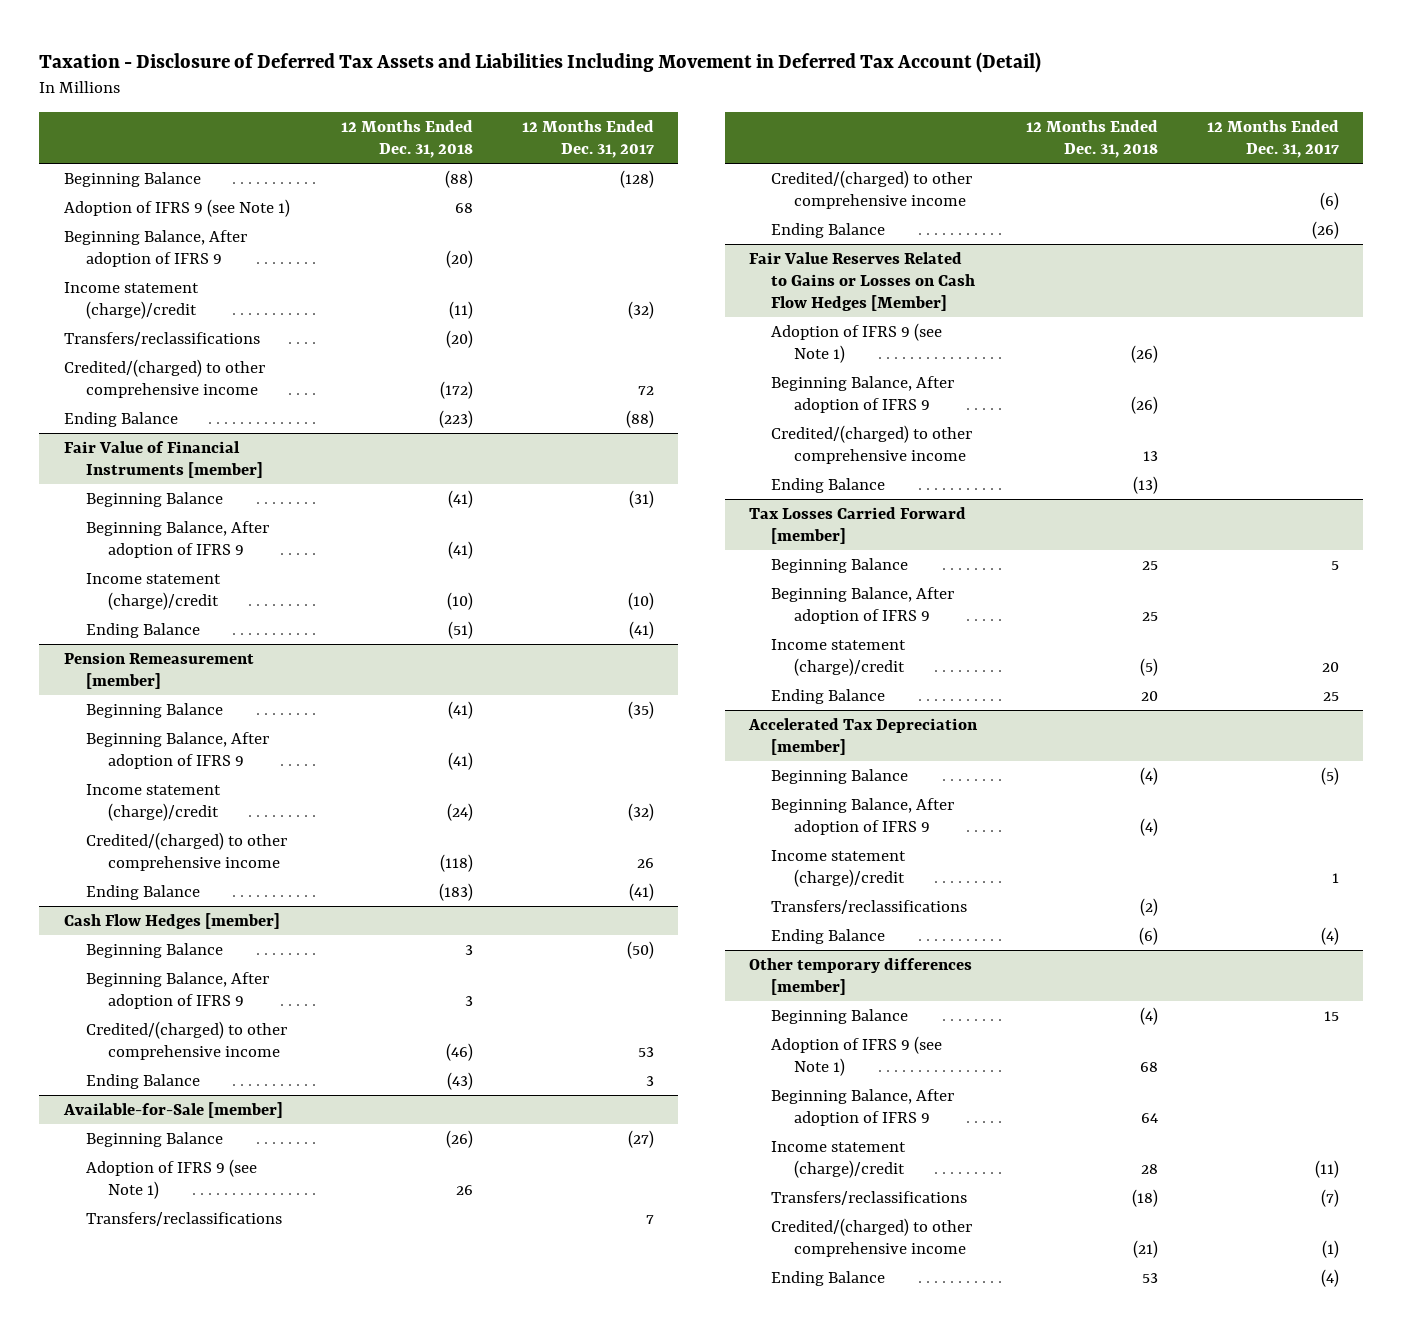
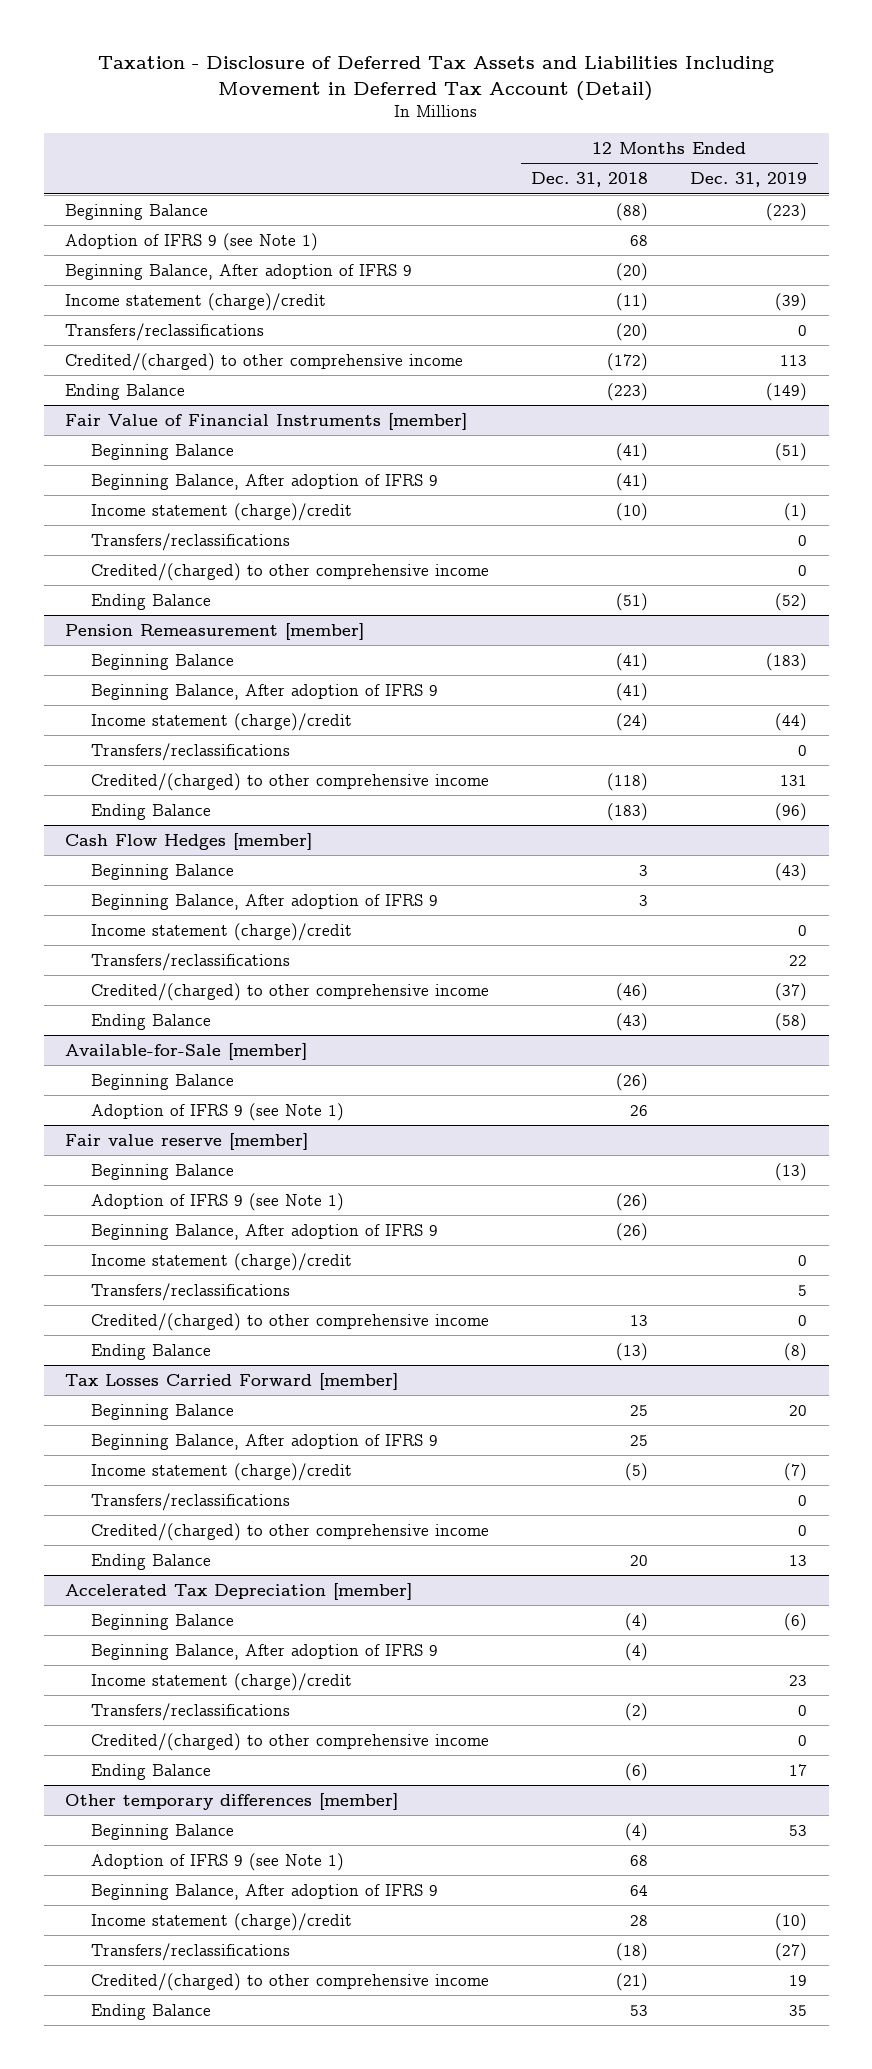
- | 12 Months Ended Dec. 31, 2018 | 12 Months Ended Dec. 31, 2017
+ | 12 Months Ended Dec. 31, 2018 | 12 Months Ended Dec. 31, 2019
@ Fair Value of Financial Instruments [member]
+ Transfers/reclassifications | | 0
+ Credited/(charged) to other comprehensive income | | 0
@ Pension Remeasurement [member]
+ Transfers/reclassifications | | 0
@ Cash Flow Hedges [member]
+ Income statement (charge)/credit | | 0
+ Transfers/reclassifications | | 22
@ Available-for-Sale [member]
- Transfers/reclassifications | | 7
- Credited/(charged) to other comprehensive income | | (6)
- Ending Balance | | (26)
- Fair Value Reserves Related to Gains or Losses on Cash Flow Hedges [Member]
+ Fair value reserve [member]
+ Beginning Balance | | (13)
+ Income statement (charge)/credit | | 0
+ Transfers/reclassifications | | 5
@ Tax Losses Carried Forward [member]
+ Transfers/reclassifications | | 0
+ Credited/(charged) to other comprehensive income | | 0
@ Accelerated Tax Depreciation [member]
+ Credited/(charged) to other comprehensive income | | 0

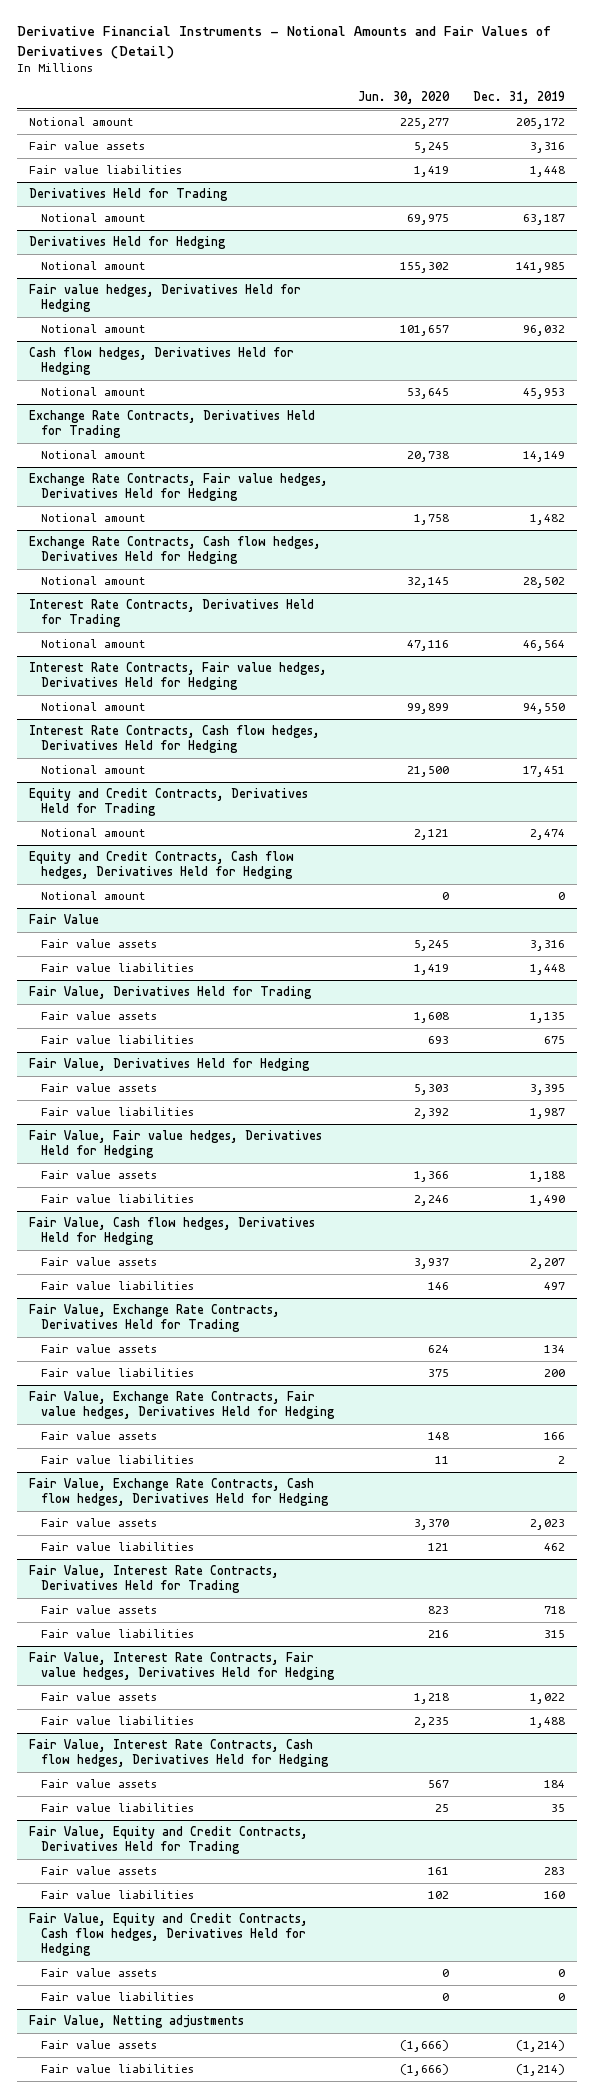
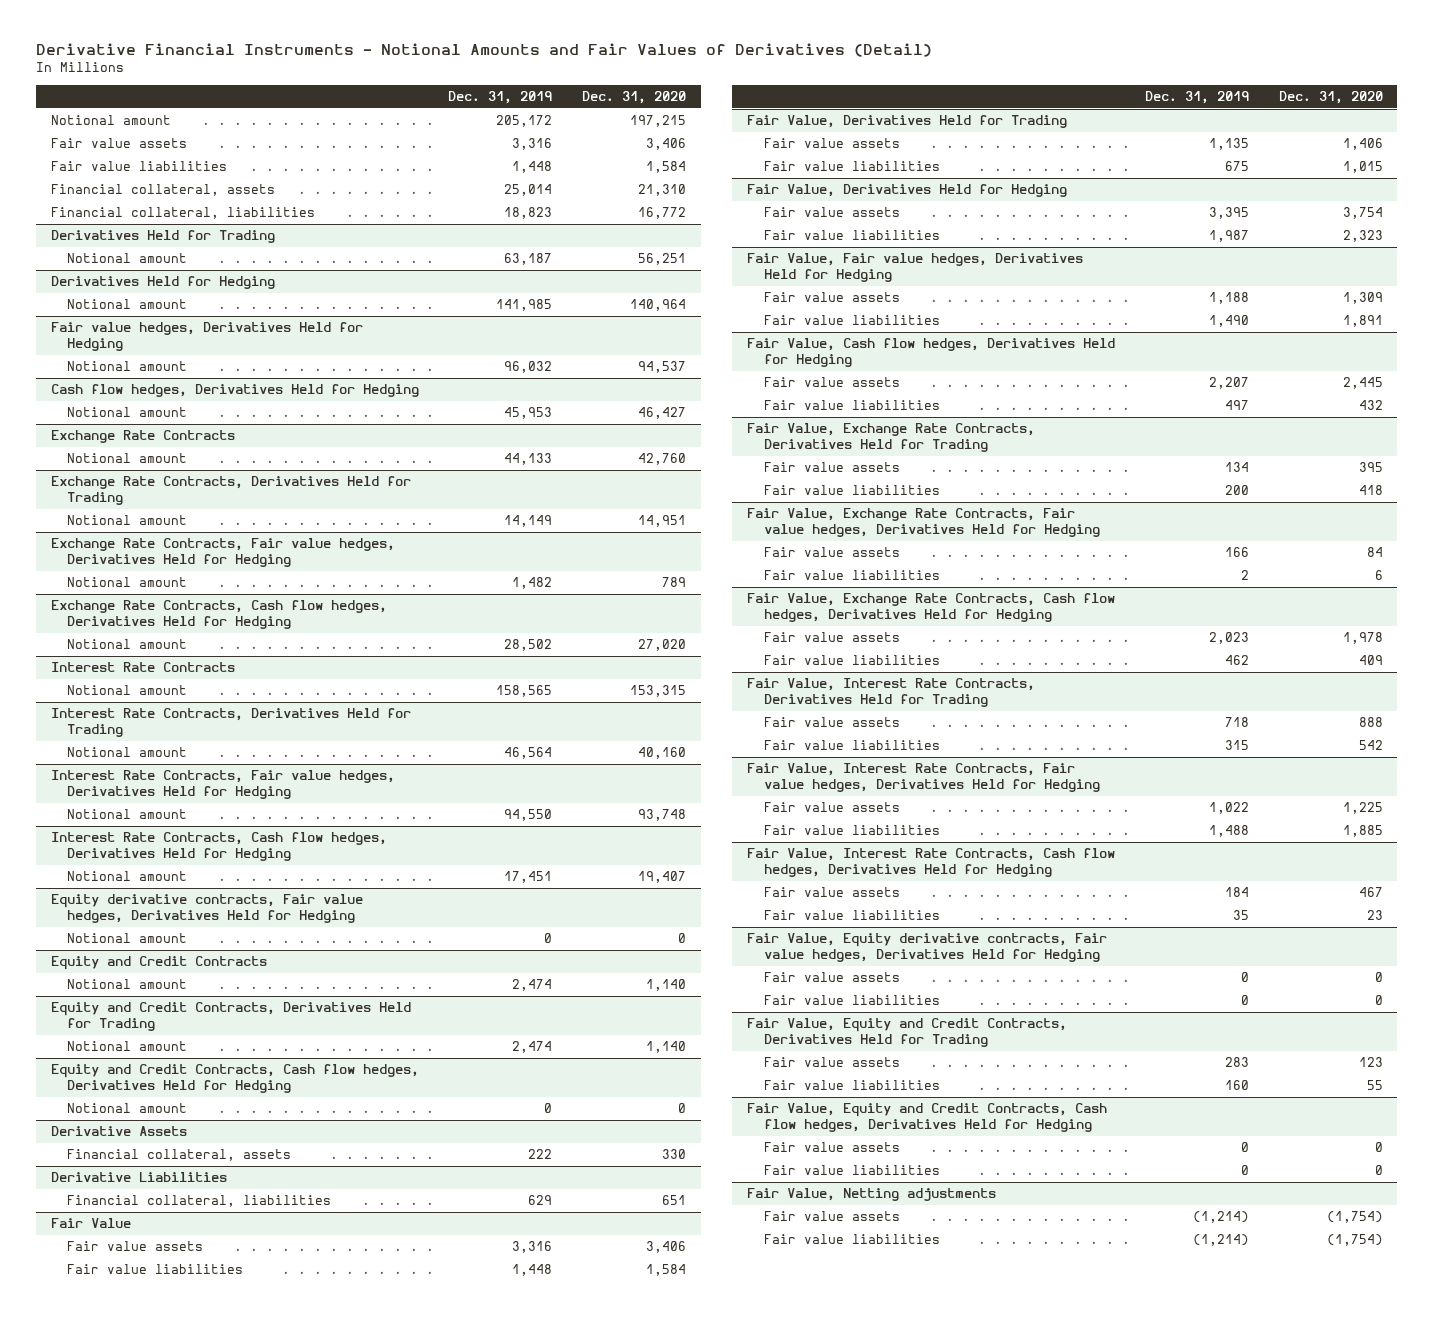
- | Jun. 30, 2020 | Dec. 31, 2019
+ | Dec. 31, 2019 | Dec. 31, 2020
+ Financial collateral, assets | 25,014 | 21,310
+ Financial collateral, liabilities | 18,823 | 16,772
+ Exchange Rate Contracts
+ Notional amount | 44,133 | 42,760
+ Interest Rate Contracts
+ Notional amount | 158,565 | 153,315
+ Equity derivative contracts, Fair value hedges, Derivatives Held for Hedging
+ Notional amount | 0 | 0
+ Equity and Credit Contracts
+ Notional amount | 2,474 | 1,140
+ Derivative Assets
+ Financial collateral, assets | 222 | 330
+ Derivative Liabilities
+ Financial collateral, liabilities | 629 | 651
+ Fair Value, Equity derivative contracts, Fair value hedges, Derivatives Held for Hedging
+ Fair value assets | 0 | 0
+ Fair value liabilities | 0 | 0

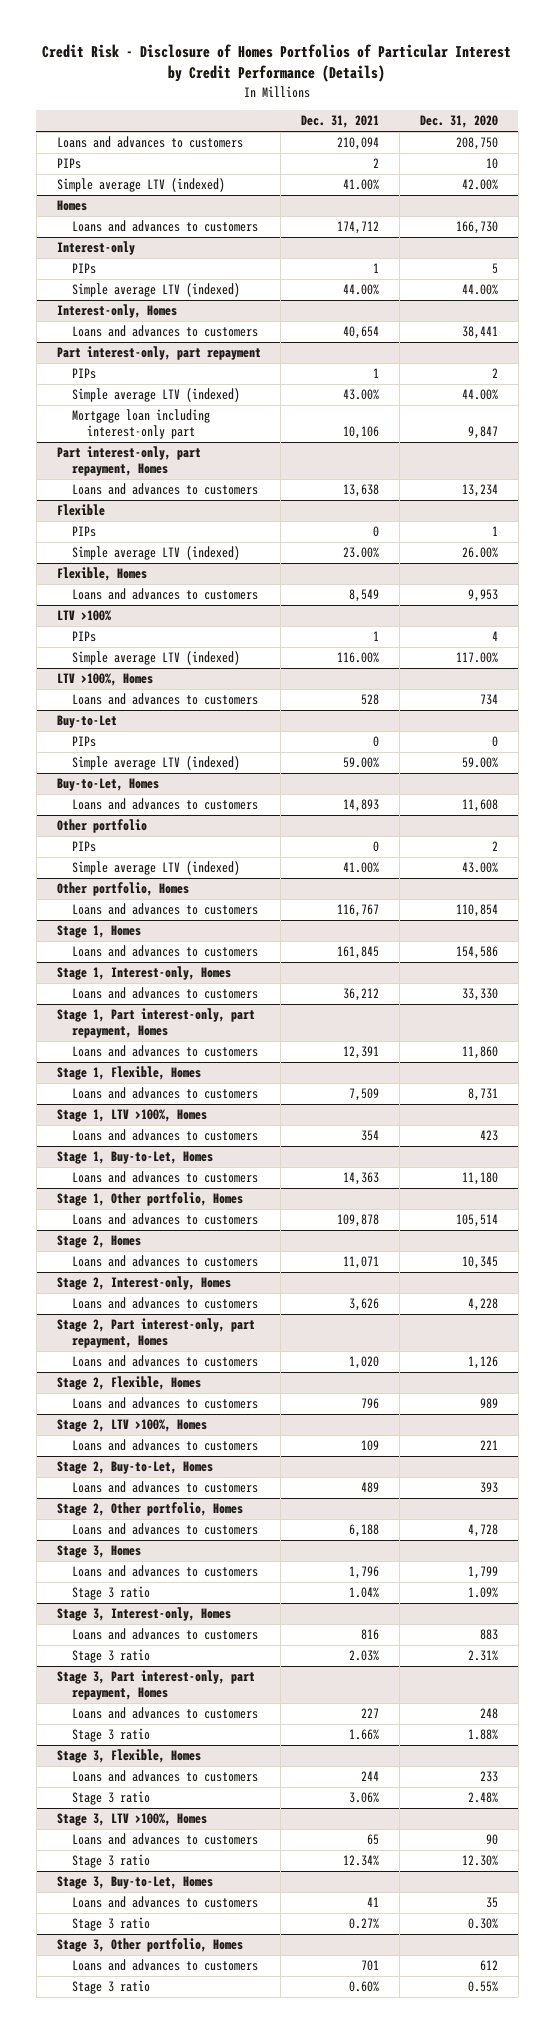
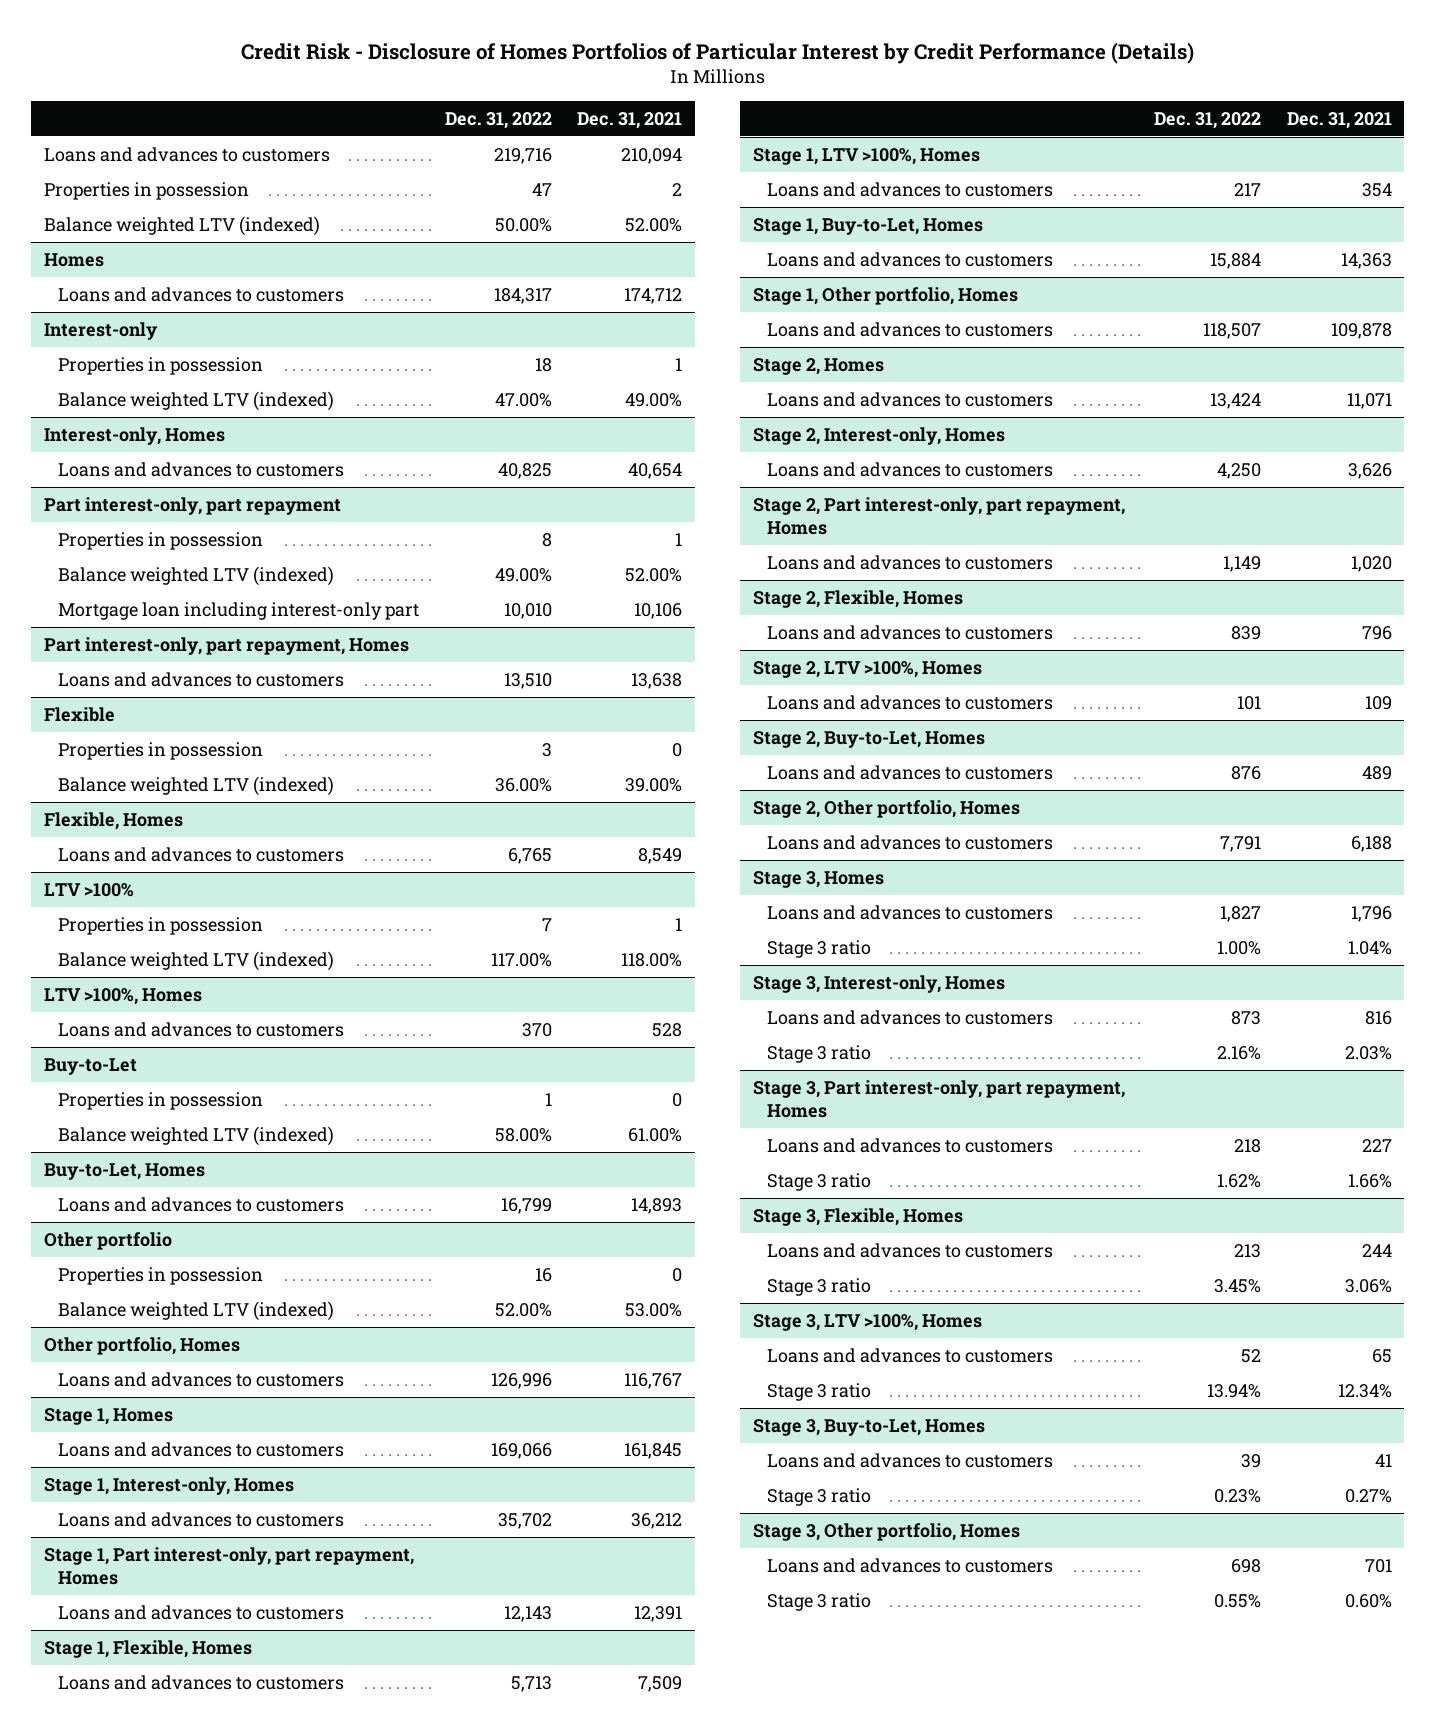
- | Dec. 31, 2021 | Dec. 31, 2020
+ | Dec. 31, 2022 | Dec. 31, 2021
- PIPs | 2 | 10
- Simple average LTV (indexed) | 41.00% | 42.00%
+ Properties in possession | 47 | 2
+ Balance weighted LTV (indexed) | 50.00% | 52.00%
@ Interest-only
- PIPs | 1 | 5
- Simple average LTV (indexed) | 44.00% | 44.00%
+ Properties in possession | 18 | 1
+ Balance weighted LTV (indexed) | 47.00% | 49.00%
@ Part interest-only, part repayment
- PIPs | 1 | 2
- Simple average LTV (indexed) | 43.00% | 44.00%
+ Properties in possession | 8 | 1
+ Balance weighted LTV (indexed) | 49.00% | 52.00%
@ Flexible
- PIPs | 0 | 1
- Simple average LTV (indexed) | 23.00% | 26.00%
+ Properties in possession | 3 | 0
+ Balance weighted LTV (indexed) | 36.00% | 39.00%
@ LTV >100%
- PIPs | 1 | 4
- Simple average LTV (indexed) | 116.00% | 117.00%
+ Properties in possession | 7 | 1
+ Balance weighted LTV (indexed) | 117.00% | 118.00%
@ Buy-to-Let
- PIPs | 0 | 0
- Simple average LTV (indexed) | 59.00% | 59.00%
+ Properties in possession | 1 | 0
+ Balance weighted LTV (indexed) | 58.00% | 61.00%
@ Other portfolio
- PIPs | 0 | 2
- Simple average LTV (indexed) | 41.00% | 43.00%
+ Properties in possession | 16 | 0
+ Balance weighted LTV (indexed) | 52.00% | 53.00%

